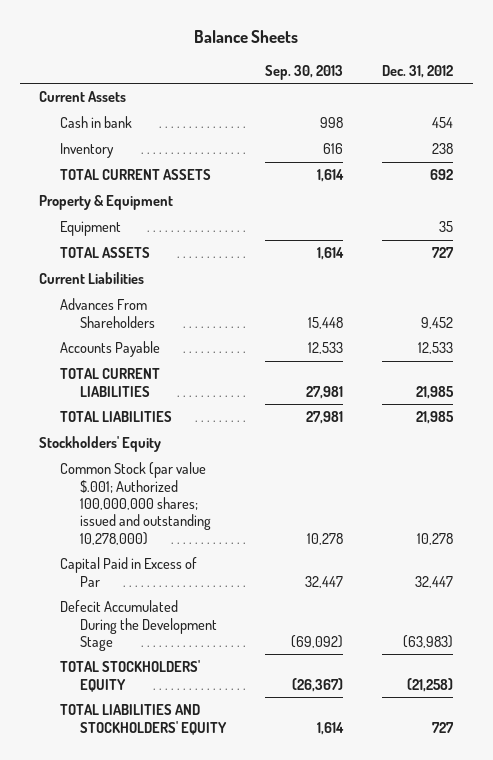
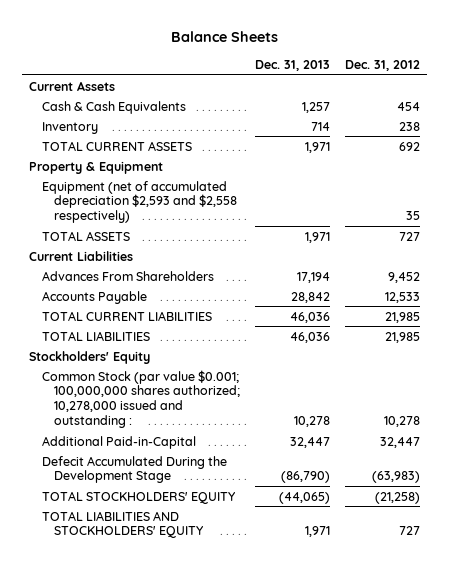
- | Sep. 30, 2013 | Dec. 31, 2012
+ | Dec. 31, 2013 | Dec. 31, 2012
- Cash in bank | 998 | 454
+ Cash & Cash Equivalents | 1,257 | 454
- Equipment | | 35
+ Equipment (net of accumulated depreciation $2,593 and $2,558 respectively) | | 35
- Common Stock (par value $.001; Authorized 100,000,000 shares; issued and outstanding 10,278,000) | 10,278 | 10,278
- Capital Paid in Excess of Par | 32,447 | 32,447
+ Common Stock (par value $0.001; 100,000,000 shares authorized; 10,278,000 issued and outstanding : | 10,278 | 10,278
+ Additional Paid-in-Capital | 32,447 | 32,447

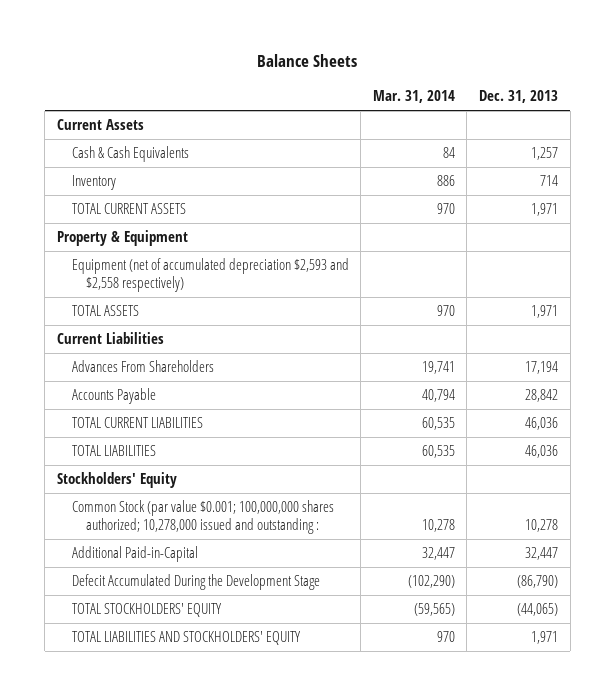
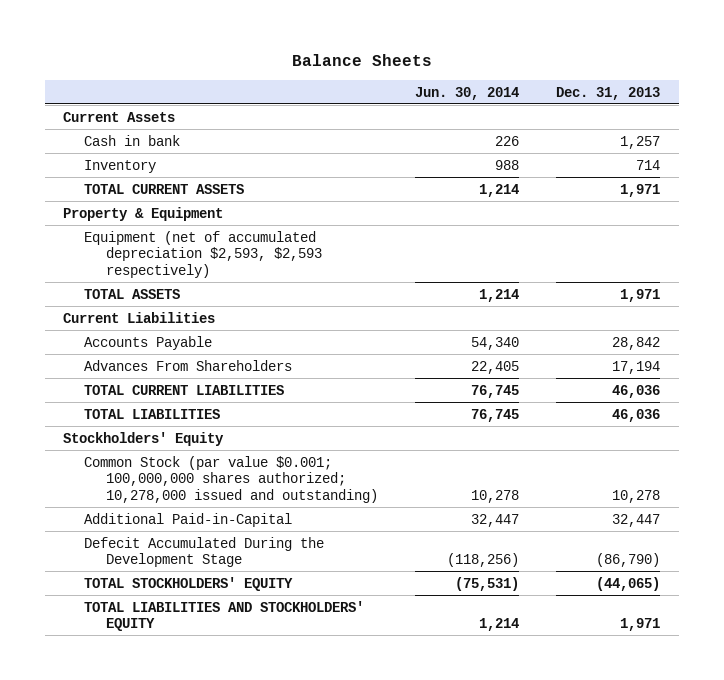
- | Mar. 31, 2014 | Dec. 31, 2013
+ | Jun. 30, 2014 | Dec. 31, 2013
- Cash & Cash Equivalents | 84 | 1,257
+ Cash in bank | 226 | 1,257
- Equipment (net of accumulated depreciation $2,593 and $2,558 respectively)
+ Equipment (net of accumulated depreciation $2,593, $2,593 respectively)
moved down: Advances From Shareholders | 22,405 | 17,194
- Common Stock (par value $0.001; 100,000,000 shares authorized; 10,278,000 issued and outstanding : | 10,278 | 10,278
+ Common Stock (par value $0.001; 100,000,000 shares authorized; 10,278,000 issued and outstanding) | 10,278 | 10,278

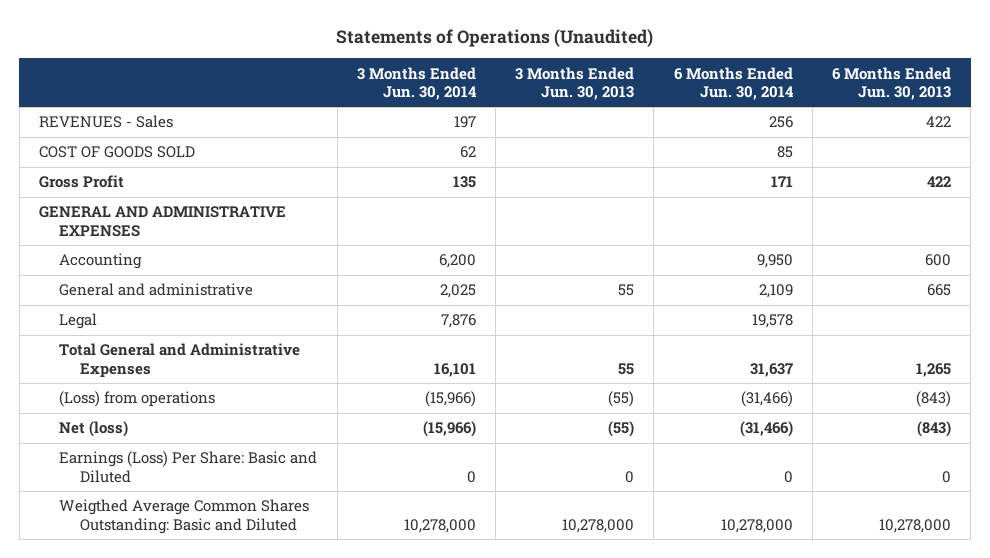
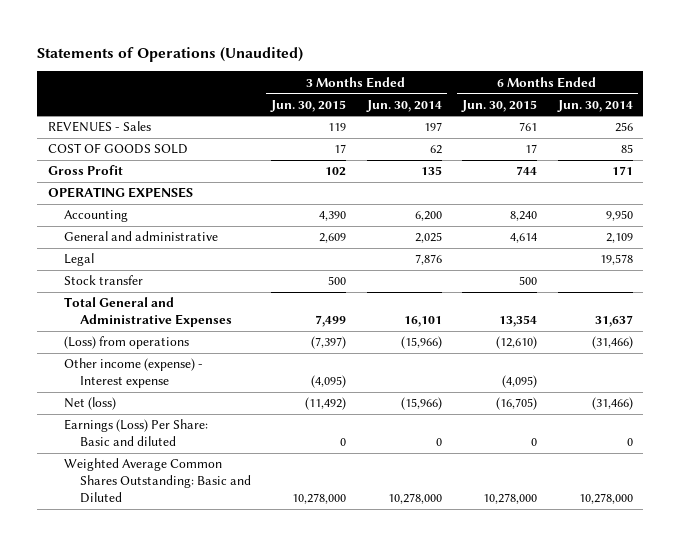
- | 3 Months Ended Jun. 30, 2014 | 3 Months Ended Jun. 30, 2013 | 6 Months Ended Jun. 30, 2014 | 6 Months Ended Jun. 30, 2013
+ | 3 Months Ended Jun. 30, 2015 | 3 Months Ended Jun. 30, 2014 | 6 Months Ended Jun. 30, 2015 | 6 Months Ended Jun. 30, 2014
- GENERAL AND ADMINISTRATIVE EXPENSES
+ OPERATING EXPENSES
+ Stock transfer | 500 | | 500 |
+ Other income (expense) - Interest expense | (4,095) | | (4,095) |
- Earnings (Loss) Per Share: Basic and Diluted | 0 | 0 | 0 | 0
- Weigthed Average Common Shares Outstanding: Basic and Diluted | 10,278,000 | 10,278,000 | 10,278,000 | 10,278,000
+ Earnings (Loss) Per Share: Basic and diluted | 0 | 0 | 0 | 0
+ Weighted Average Common Shares Outstanding: Basic and Diluted | 10,278,000 | 10,278,000 | 10,278,000 | 10,278,000

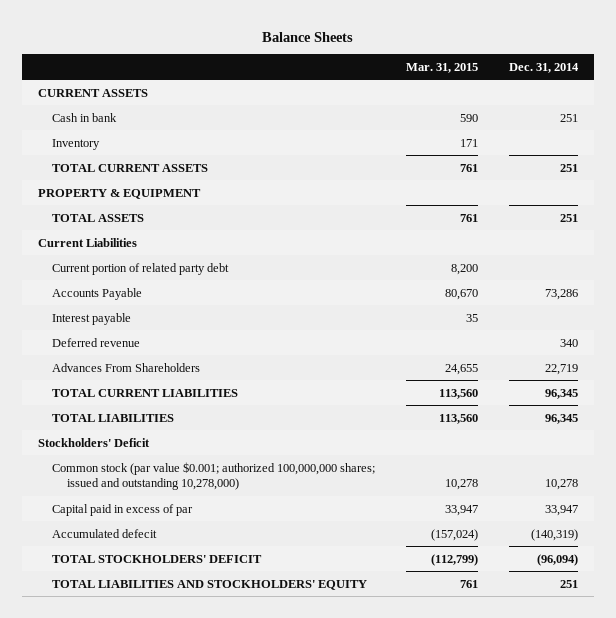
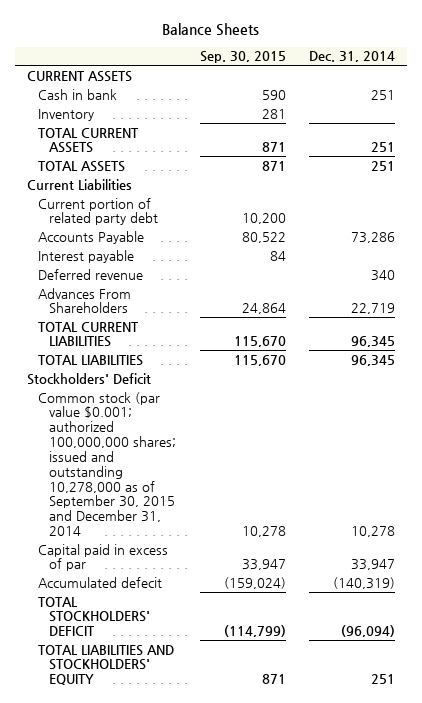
- | Mar. 31, 2015 | Dec. 31, 2014
+ | Sep. 30, 2015 | Dec. 31, 2014
- PROPERTY & EQUIPMENT
- Common stock (par value $0.001; authorized 100,000,000 shares; issued and outstanding 10,278,000) | 10,278 | 10,278
+ Common stock (par value $0.001; authorized 100,000,000 shares; issued and outstanding 10,278,000 as of September 30, 2015 and December 31, 2014 | 10,278 | 10,278

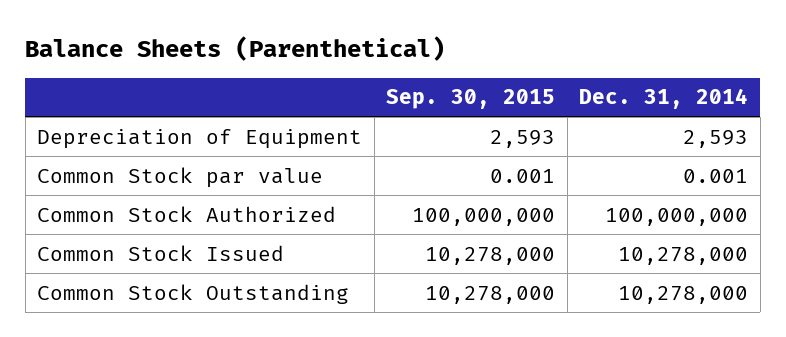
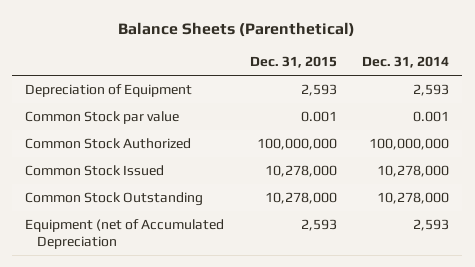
- | Sep. 30, 2015 | Dec. 31, 2014
+ | Dec. 31, 2015 | Dec. 31, 2014
+ Equipment (net of Accumulated Depreciation | 2,593 | 2,593

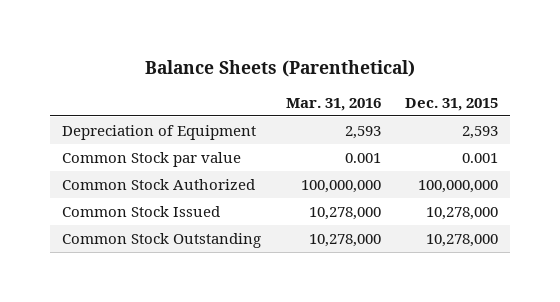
- | Dec. 31, 2015 | Dec. 31, 2014
+ | Mar. 31, 2016 | Dec. 31, 2015
- Equipment (net of Accumulated Depreciation | 2,593 | 2,593

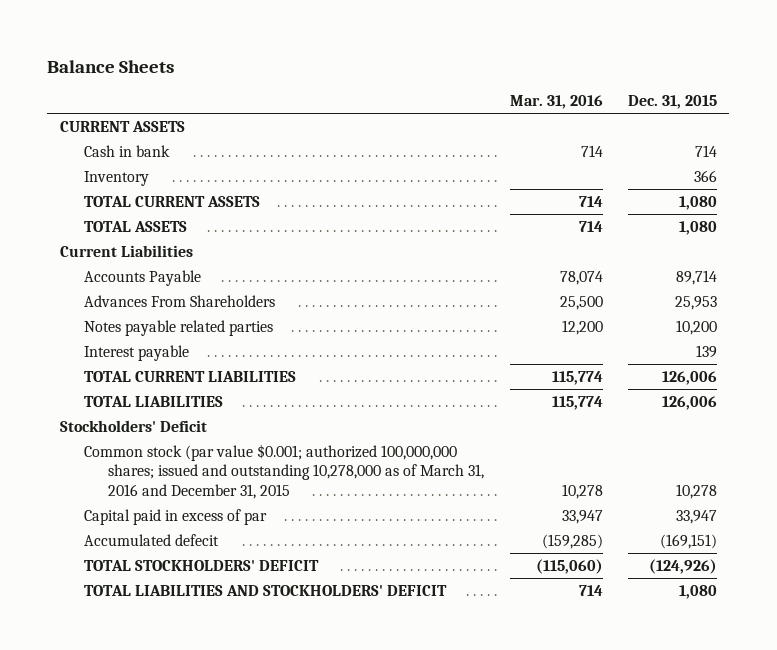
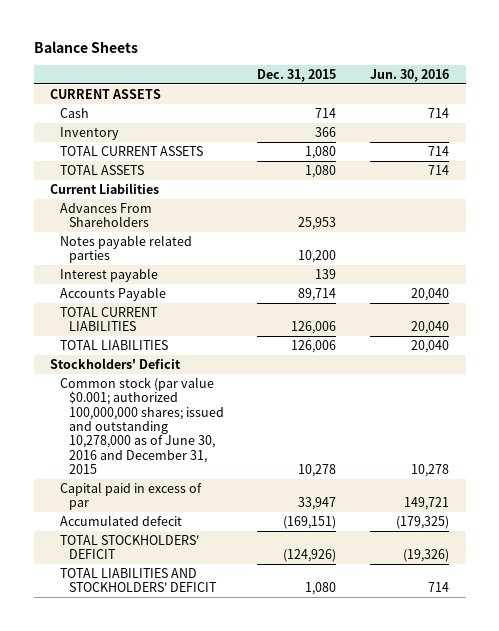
- | Mar. 31, 2016 | Dec. 31, 2015
+ | Dec. 31, 2015 | Jun. 30, 2016
- Cash in bank | 714 | 714
+ Cash | 714 | 714
moved down: Accounts Payable | 89,714 | 20,040
- Common stock (par value $0.001; authorized 100,000,000 shares; issued and outstanding 10,278,000 as of March 31, 2016 and December 31, 2015 | 10,278 | 10,278
+ Common stock (par value $0.001; authorized 100,000,000 shares; issued and outstanding 10,278,000 as of June 30, 2016 and December 31, 2015 | 10,278 | 10,278

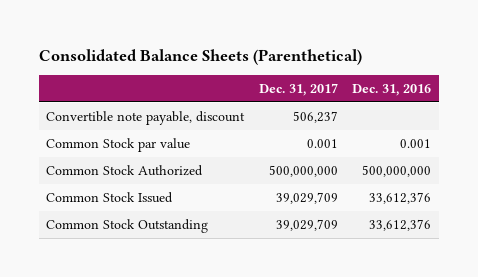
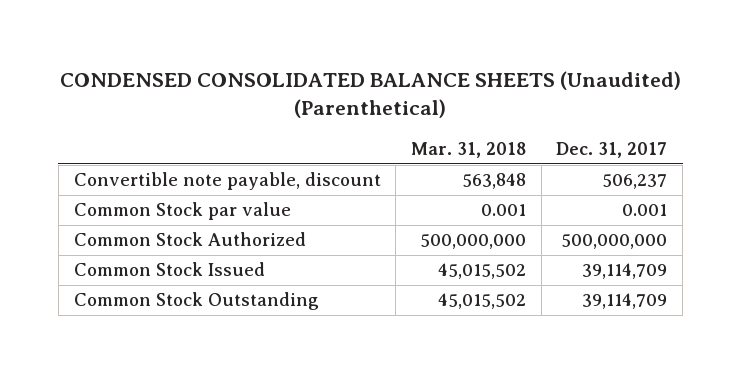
- Consolidated Balance Sheets (Parenthetical)
+ CONDENSED CONSOLIDATED BALANCE SHEETS (Unaudited) (Parenthetical)
- | Dec. 31, 2017 | Dec. 31, 2016
+ | Mar. 31, 2018 | Dec. 31, 2017
- Common Stock Issued | 39,029,709 | 33,612,376
- Common Stock Outstanding | 39,029,709 | 33,612,376
+ Common Stock Issued | 45,015,502 | 39,114,709
+ Common Stock Outstanding | 45,015,502 | 39,114,709

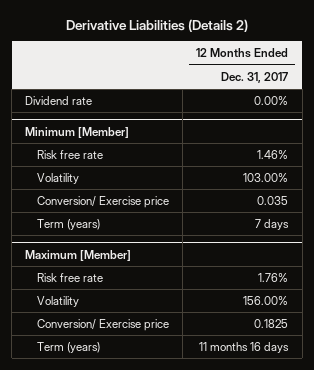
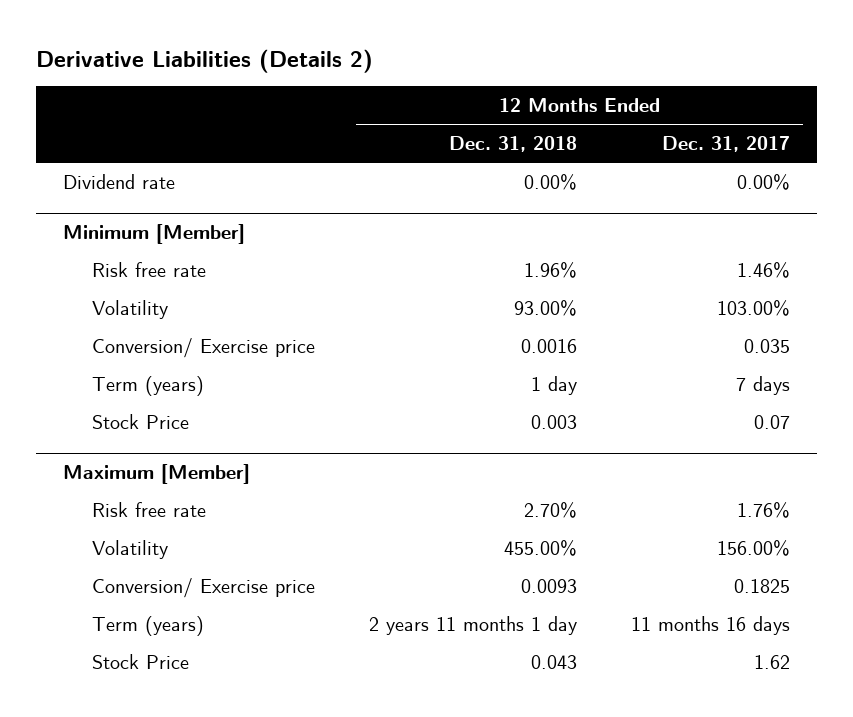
- | 12 Months Ended Dec. 31, 2017
+ | 12 Months Ended Dec. 31, 2018 | 12 Months Ended Dec. 31, 2017
@ Minimum [Member]
+ Stock Price | 0.003 | 0.07
@ Maximum [Member]
+ Stock Price | 0.043 | 1.62

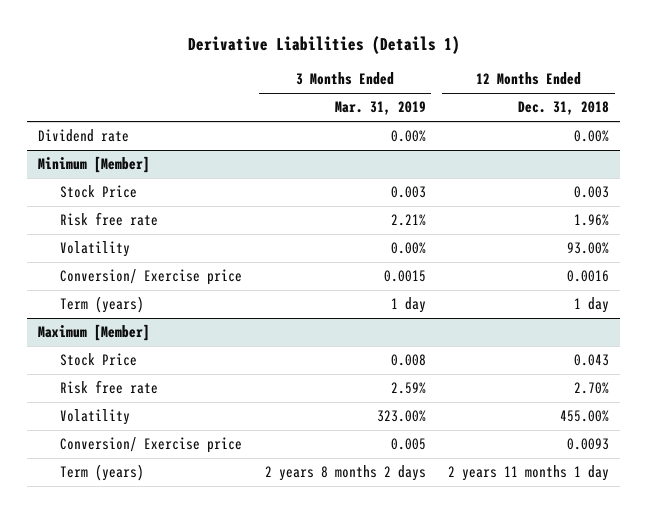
- Derivative Liabilities (Details 2)
+ Derivative Liabilities (Details 1)
- | 12 Months Ended Dec. 31, 2018 | 12 Months Ended Dec. 31, 2017
+ | 3 Months Ended Mar. 31, 2019 | 12 Months Ended Dec. 31, 2018
@ Minimum [Member]
moved up: Stock Price | 0.003 | 0.003
@ Maximum [Member]
moved up: Stock Price | 0.008 | 0.043

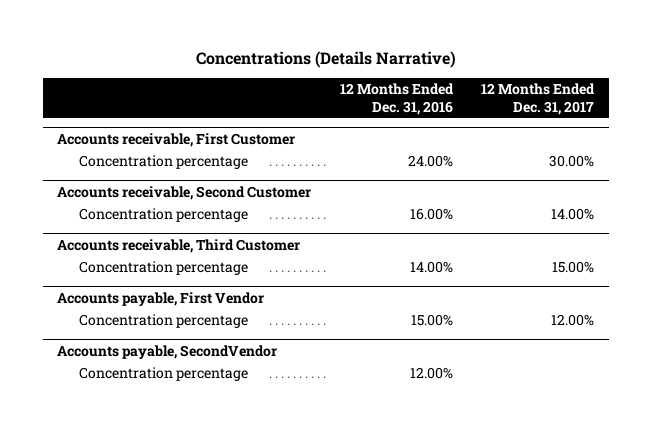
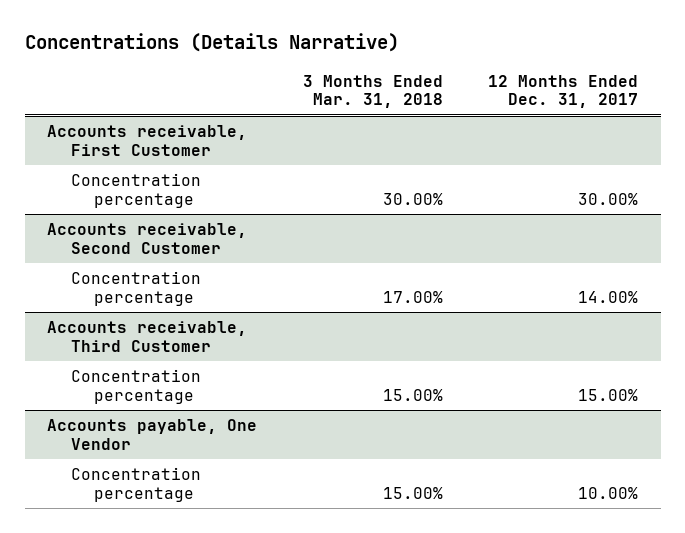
- | 12 Months Ended Dec. 31, 2016 | 12 Months Ended Dec. 31, 2017
+ | 3 Months Ended Mar. 31, 2018 | 12 Months Ended Dec. 31, 2017
- Accounts payable, First Vendor
- Concentration percentage | 15.00% | 12.00%
- Accounts payable, SecondVendor
- Concentration percentage | 12.00% |
+ Accounts payable, One Vendor
+ Concentration percentage | 15.00% | 10.00%

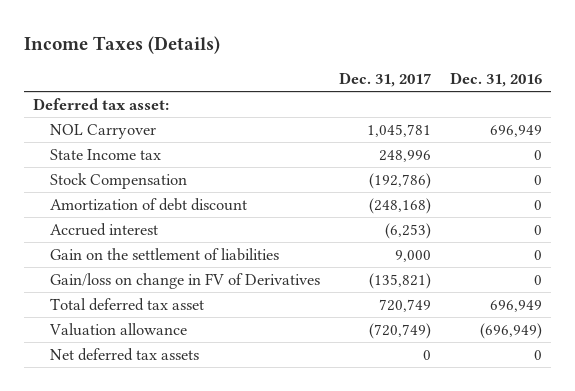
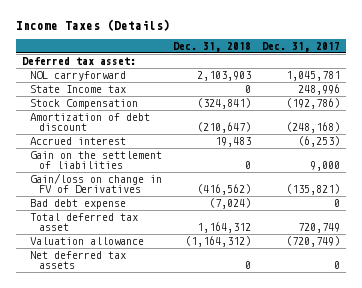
- | Dec. 31, 2017 | Dec. 31, 2016
+ | Dec. 31, 2018 | Dec. 31, 2017
- NOL Carryover | 1,045,781 | 696,949
+ NOL carryforward | 2,103,903 | 1,045,781
+ Bad debt expense | (7,024) | 0

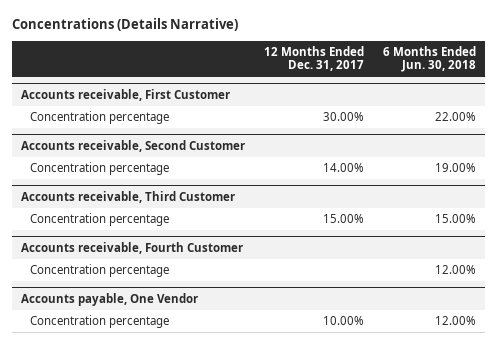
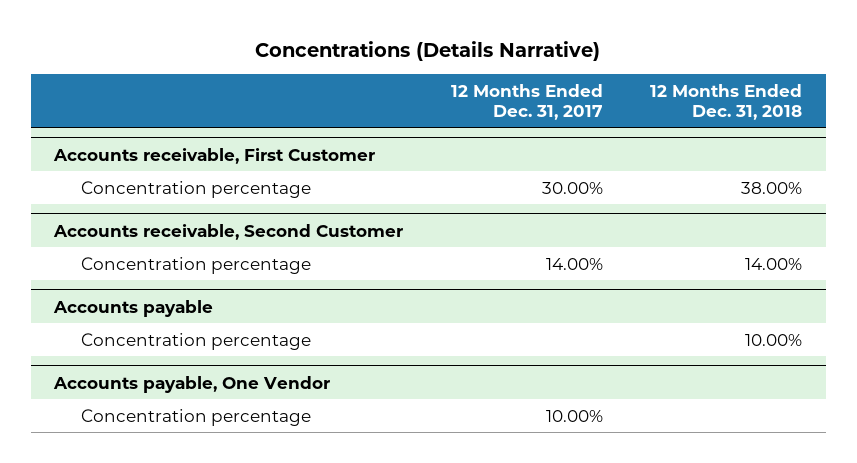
- | 12 Months Ended Dec. 31, 2017 | 6 Months Ended Jun. 30, 2018
+ | 12 Months Ended Dec. 31, 2017 | 12 Months Ended Dec. 31, 2018
- Accounts receivable, Third Customer
- Concentration percentage | 15.00% | 15.00%
- Accounts receivable, Fourth Customer
+ Accounts payable

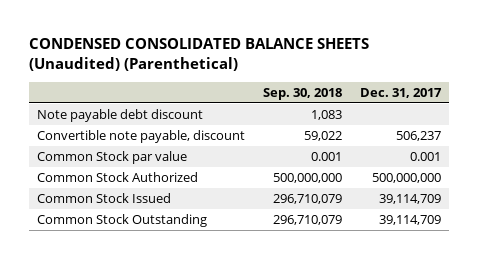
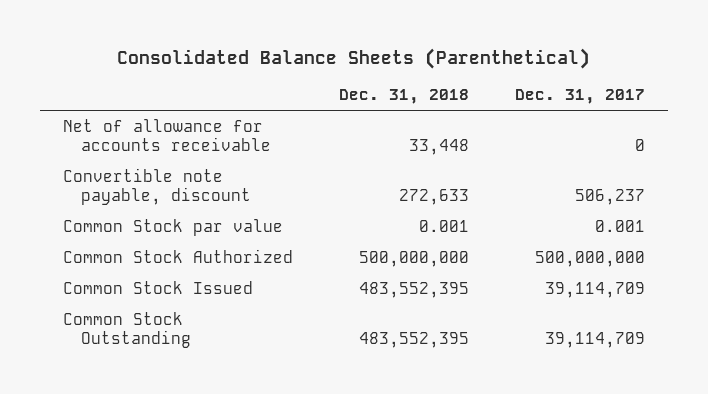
- CONDENSED CONSOLIDATED BALANCE SHEETS (Unaudited) (Parenthetical)
+ Consolidated Balance Sheets (Parenthetical)
- | Sep. 30, 2018 | Dec. 31, 2017
+ | Dec. 31, 2018 | Dec. 31, 2017
- Note payable debt discount | 1,083 |
+ Net of allowance for accounts receivable | 33,448 | 0

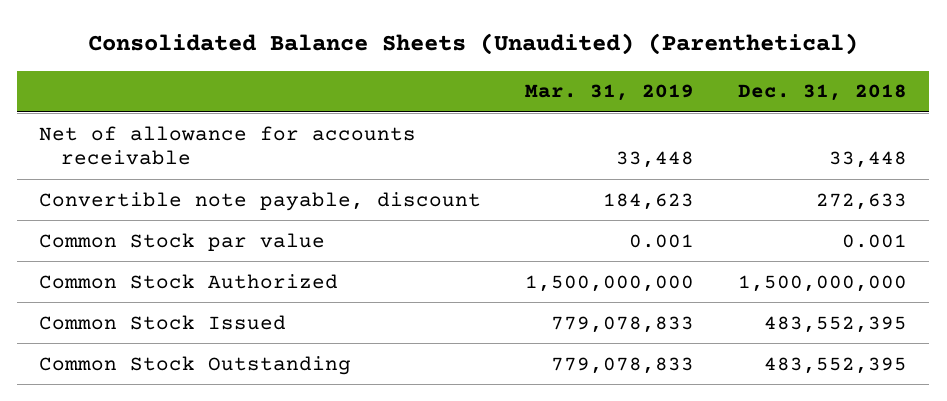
- Consolidated Balance Sheets (Parenthetical)
+ Consolidated Balance Sheets (Unaudited) (Parenthetical)
- | Dec. 31, 2018 | Dec. 31, 2017
+ | Mar. 31, 2019 | Dec. 31, 2018
- Common Stock Authorized | 500,000,000 | 500,000,000
+ Common Stock Authorized | 1,500,000,000 | 1,500,000,000

